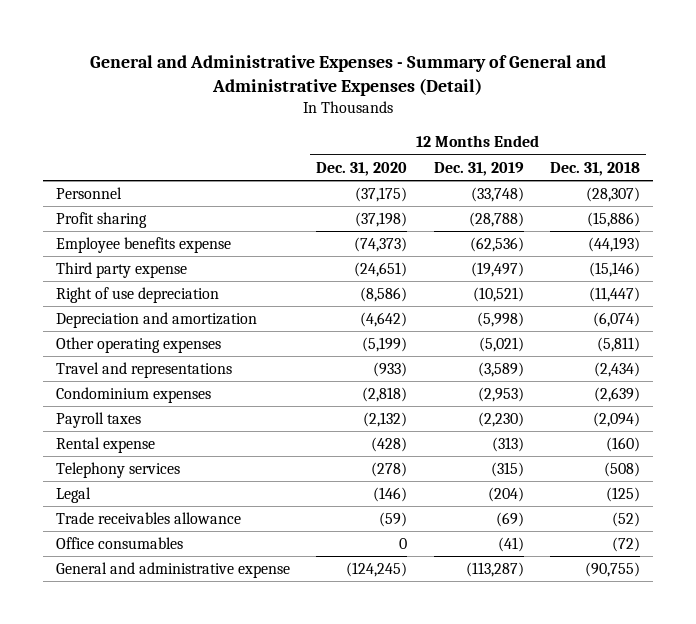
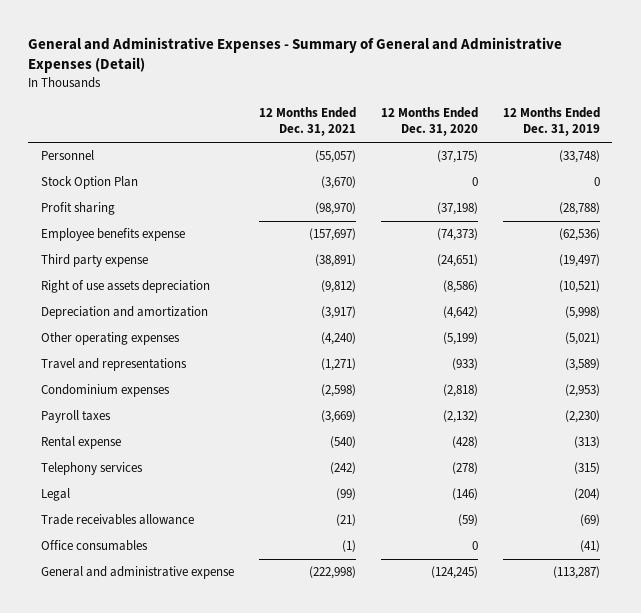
- | 12 Months Ended Dec. 31, 2020 | 12 Months Ended Dec. 31, 2019 | 12 Months Ended Dec. 31, 2018
+ | 12 Months Ended Dec. 31, 2021 | 12 Months Ended Dec. 31, 2020 | 12 Months Ended Dec. 31, 2019
+ Stock Option Plan | (3,670) | 0 | 0
- Right of use depreciation | (8,586) | (10,521) | (11,447)
+ Right of use assets depreciation | (9,812) | (8,586) | (10,521)

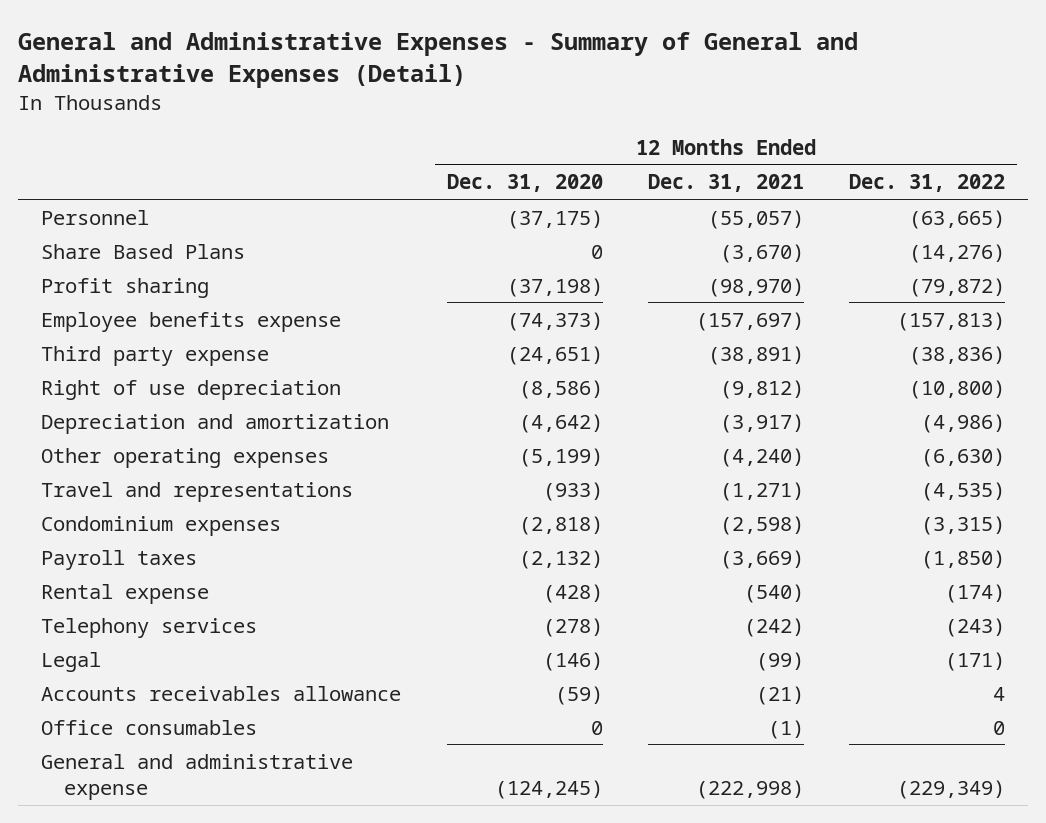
- | 12 Months Ended Dec. 31, 2021 | 12 Months Ended Dec. 31, 2020 | 12 Months Ended Dec. 31, 2019
+ | 12 Months Ended Dec. 31, 2020 | 12 Months Ended Dec. 31, 2021 | 12 Months Ended Dec. 31, 2022
- Stock Option Plan | (3,670) | 0 | 0
+ Share Based Plans | 0 | (3,670) | (14,276)
- Right of use assets depreciation | (9,812) | (8,586) | (10,521)
+ Right of use depreciation | (8,586) | (9,812) | (10,800)
- Trade receivables allowance | (21) | (59) | (69)
+ Accounts receivables allowance | (59) | (21) | 4

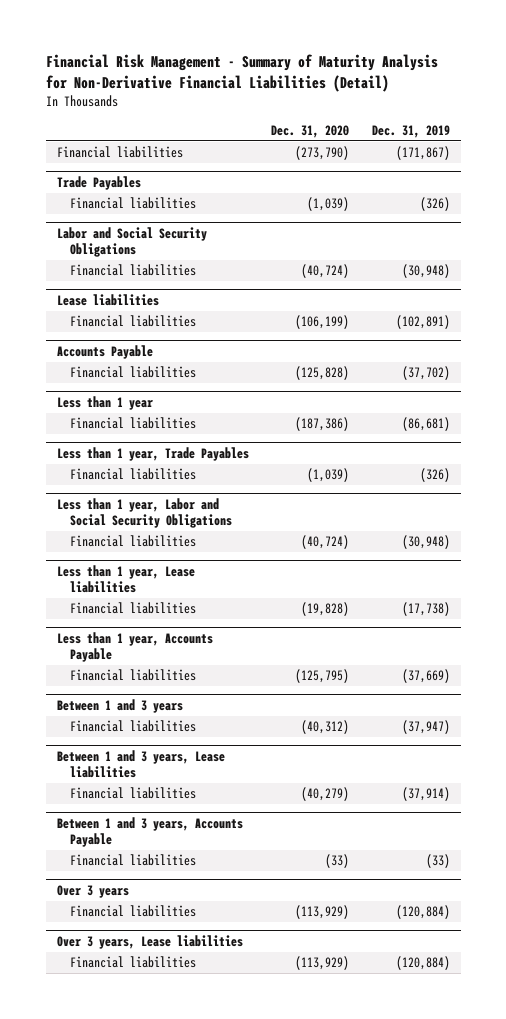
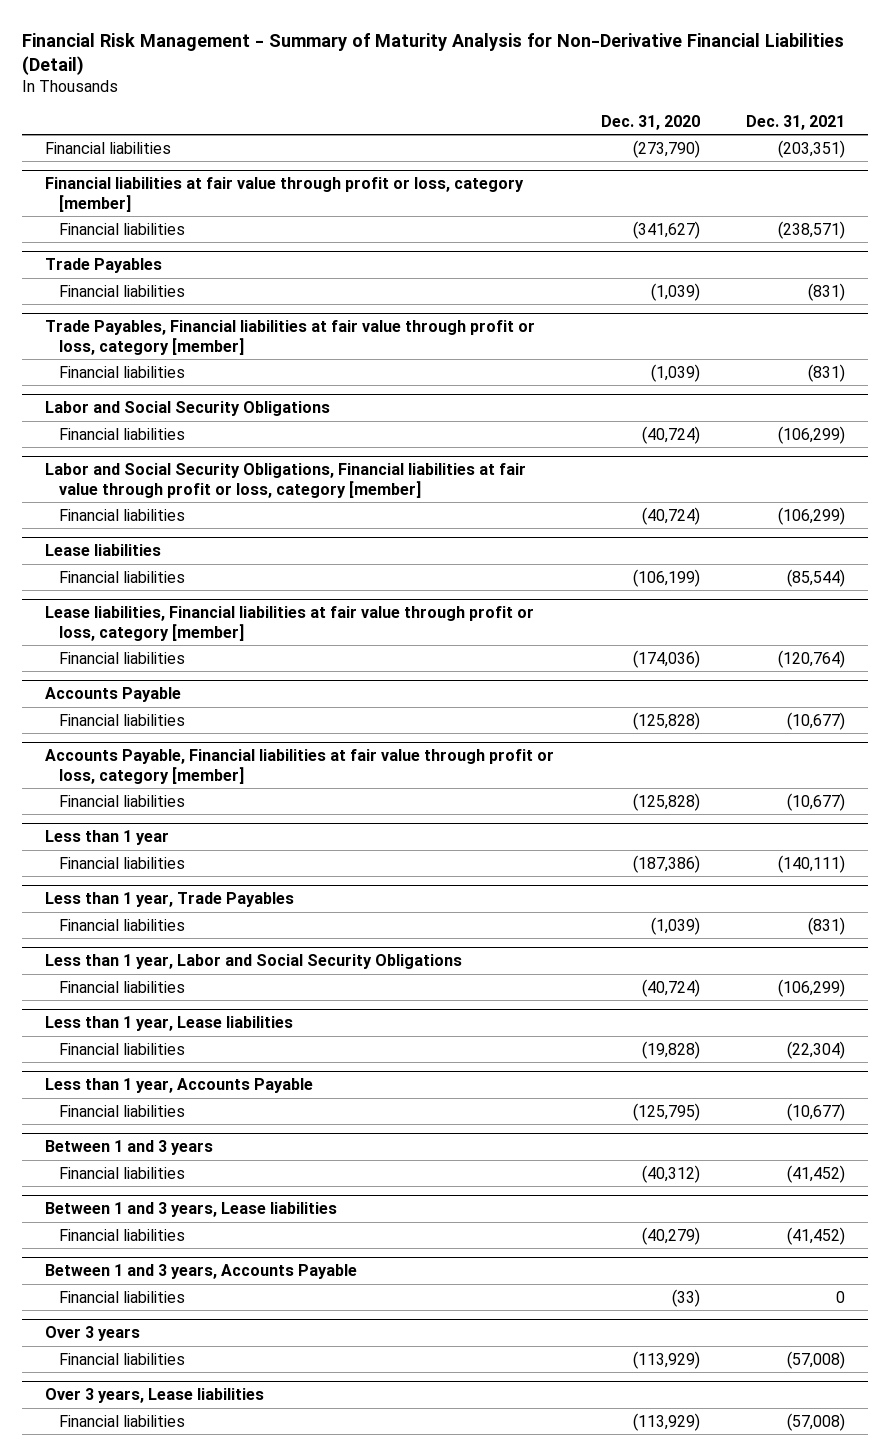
- | Dec. 31, 2020 | Dec. 31, 2019
+ | Dec. 31, 2020 | Dec. 31, 2021
+ Financial liabilities at fair value through profit or loss, category [member]
+ Financial liabilities | (341,627) | (238,571)
+ Trade Payables, Financial liabilities at fair value through profit or loss, category [member]
+ Financial liabilities | (1,039) | (831)
+ Labor and Social Security Obligations, Financial liabilities at fair value through profit or loss, category [member]
+ Financial liabilities | (40,724) | (106,299)
+ Lease liabilities, Financial liabilities at fair value through profit or loss, category [member]
+ Financial liabilities | (174,036) | (120,764)
+ Accounts Payable, Financial liabilities at fair value through profit or loss, category [member]
+ Financial liabilities | (125,828) | (10,677)

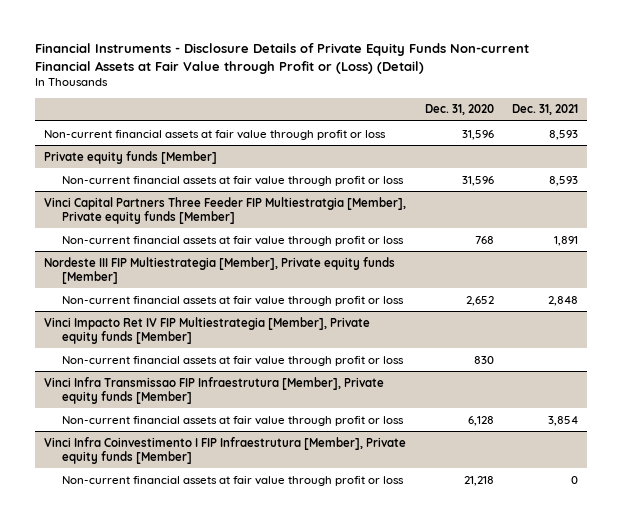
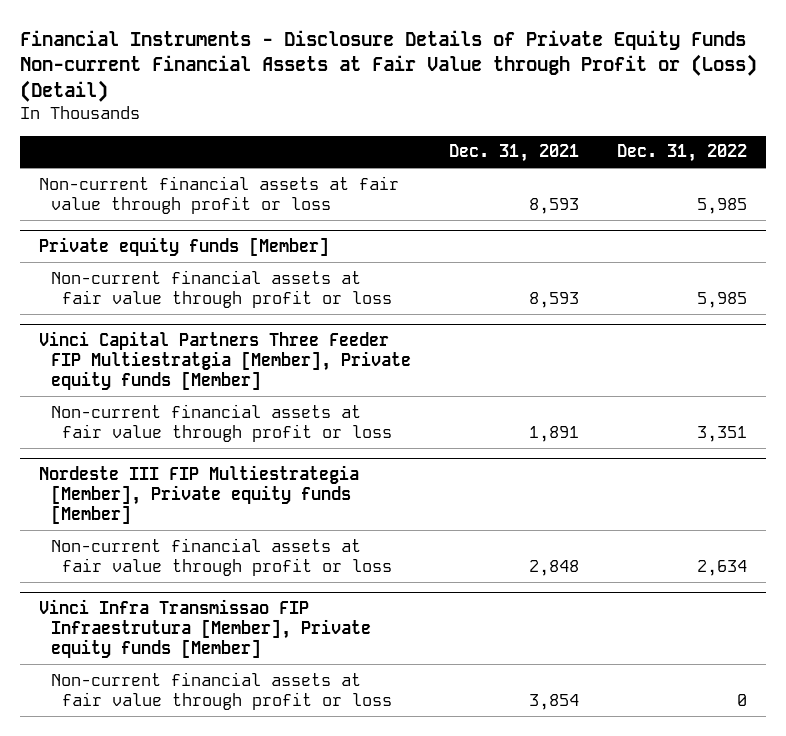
- | Dec. 31, 2020 | Dec. 31, 2021
+ | Dec. 31, 2021 | Dec. 31, 2022
- Vinci Impacto Ret IV FIP Multiestrategia [Member], Private equity funds [Member]
- Non-current financial assets at fair value through profit or loss | 830 |
- Vinci Infra Coinvestimento I FIP Infraestrutura [Member], Private equity funds [Member]
- Non-current financial assets at fair value through profit or loss | 21,218 | 0

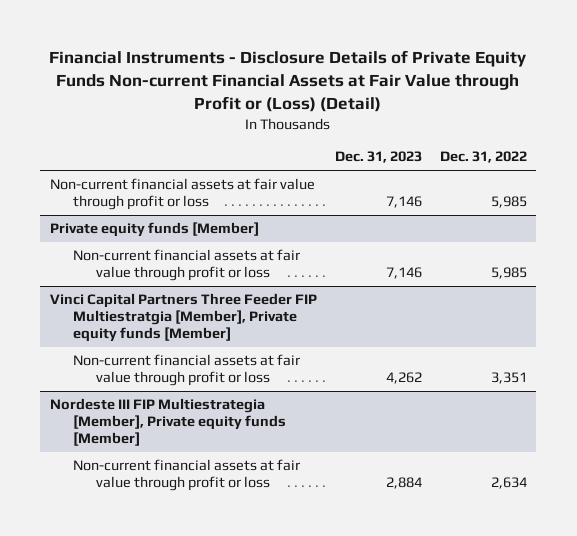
- | Dec. 31, 2021 | Dec. 31, 2022
+ | Dec. 31, 2023 | Dec. 31, 2022
- Vinci Infra Transmissao FIP Infraestrutura [Member], Private equity funds [Member]
- Non-current financial assets at fair value through profit or loss | 3,854 | 0

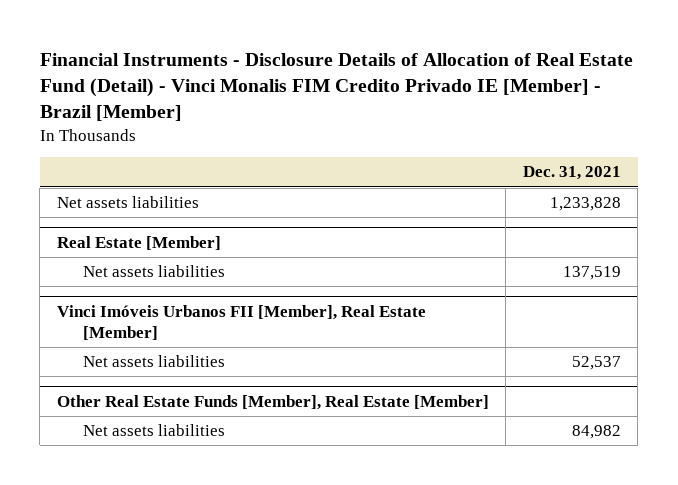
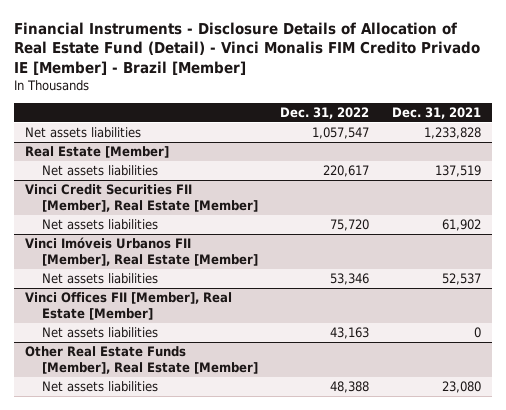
- | Dec. 31, 2021
+ | Dec. 31, 2022 | Dec. 31, 2021
+ Vinci Credit Securities FII [Member], Real Estate [Member]
+ Net assets liabilities | 75,720 | 61,902
+ Vinci Offices FII [Member], Real Estate [Member]
+ Net assets liabilities | 43,163 | 0
@ Other Real Estate Funds [Member], Real Estate [Member]
- Net assets liabilities | 84,982
+ Net assets liabilities | 48,388 | 23,080

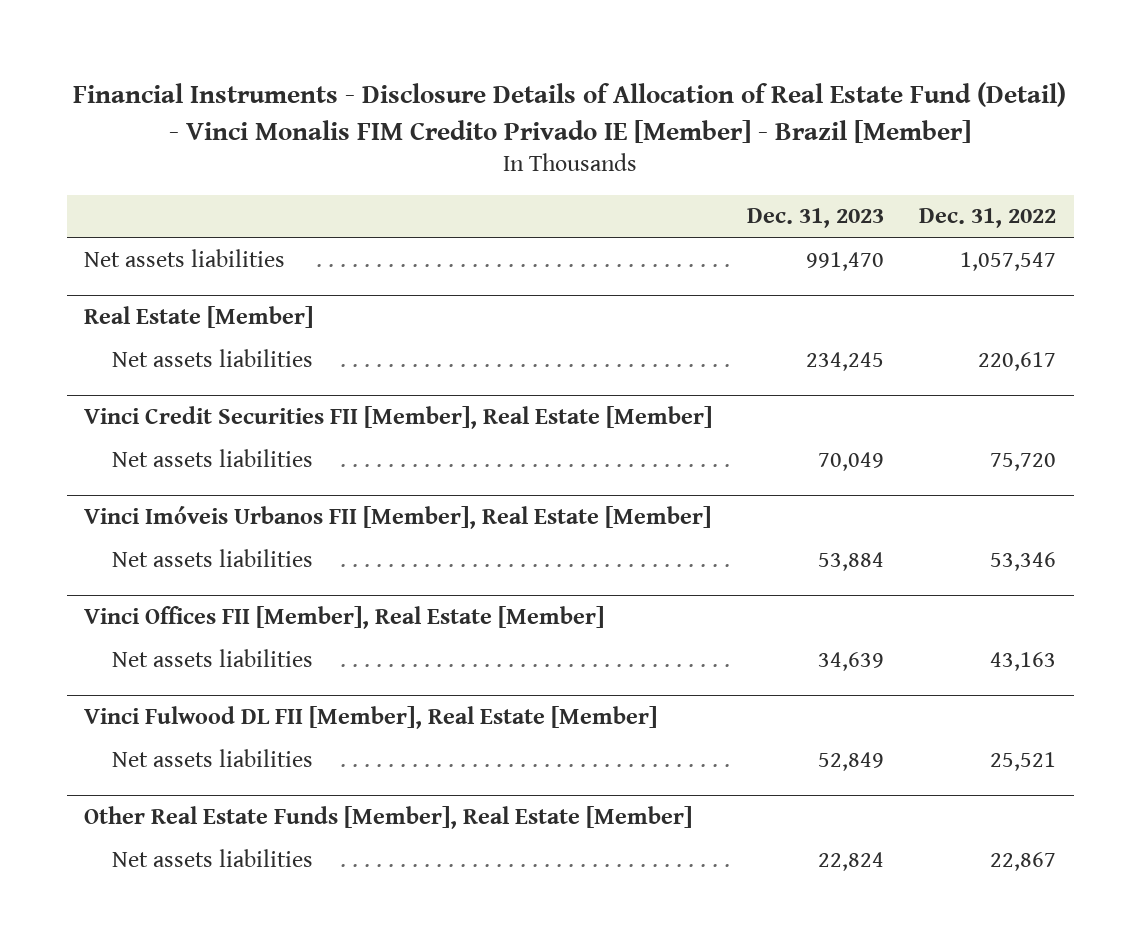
- | Dec. 31, 2022 | Dec. 31, 2021
+ | Dec. 31, 2023 | Dec. 31, 2022
+ Vinci Fulwood DL FII [Member], Real Estate [Member]
+ Net assets liabilities | 52,849 | 25,521
@ Other Real Estate Funds [Member], Real Estate [Member]
- Net assets liabilities | 48,388 | 23,080
+ Net assets liabilities | 22,824 | 22,867

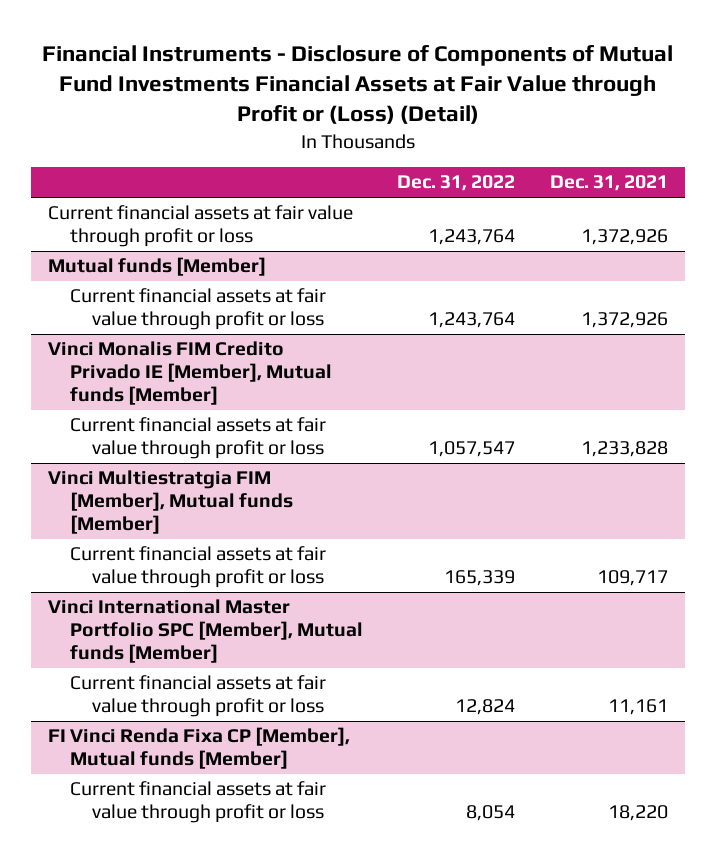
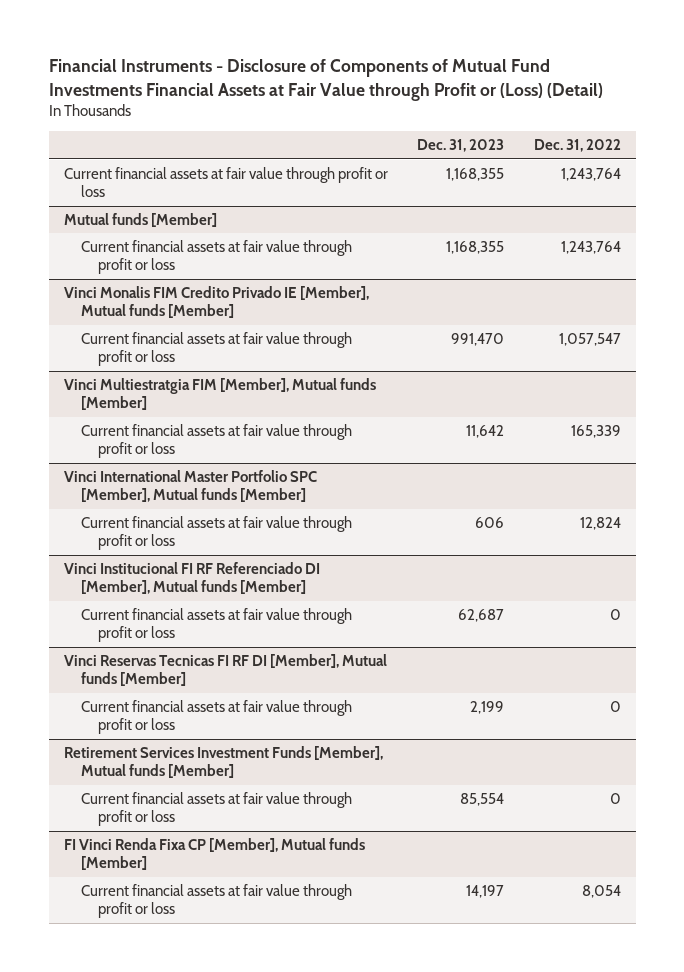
- | Dec. 31, 2022 | Dec. 31, 2021
+ | Dec. 31, 2023 | Dec. 31, 2022
+ Vinci Institucional FI RF Referenciado DI [Member], Mutual funds [Member]
+ Current financial assets at fair value through profit or loss | 62,687 | 0
+ Vinci Reservas Tecnicas FI RF DI [Member], Mutual funds [Member]
+ Current financial assets at fair value through profit or loss | 2,199 | 0
+ Retirement Services Investment Funds [Member], Mutual funds [Member]
+ Current financial assets at fair value through profit or loss | 85,554 | 0

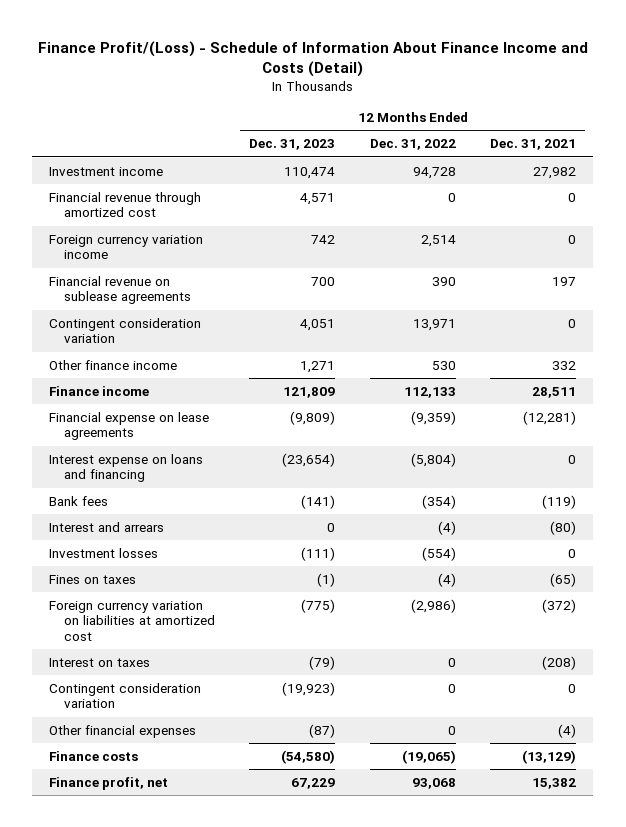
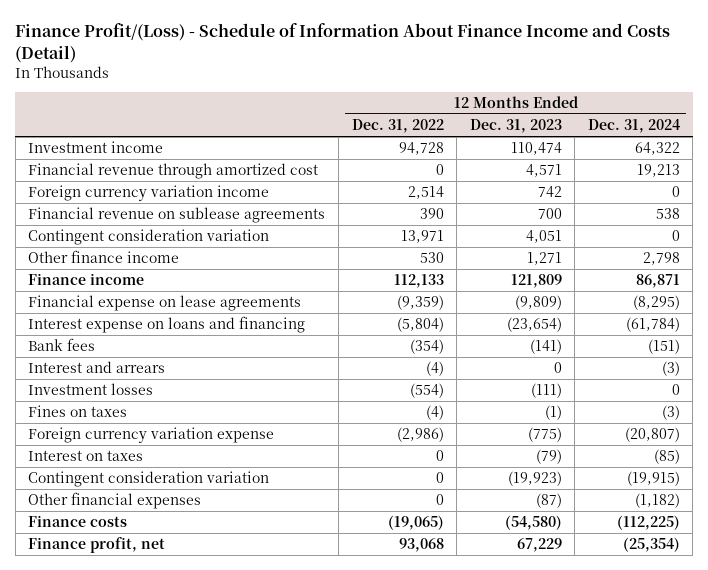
- | 12 Months Ended Dec. 31, 2023 | 12 Months Ended Dec. 31, 2022 | 12 Months Ended Dec. 31, 2021
+ | 12 Months Ended Dec. 31, 2022 | 12 Months Ended Dec. 31, 2023 | 12 Months Ended Dec. 31, 2024
- Foreign currency variation on liabilities at amortized cost | (775) | (2,986) | (372)
+ Foreign currency variation expense | (2,986) | (775) | (20,807)

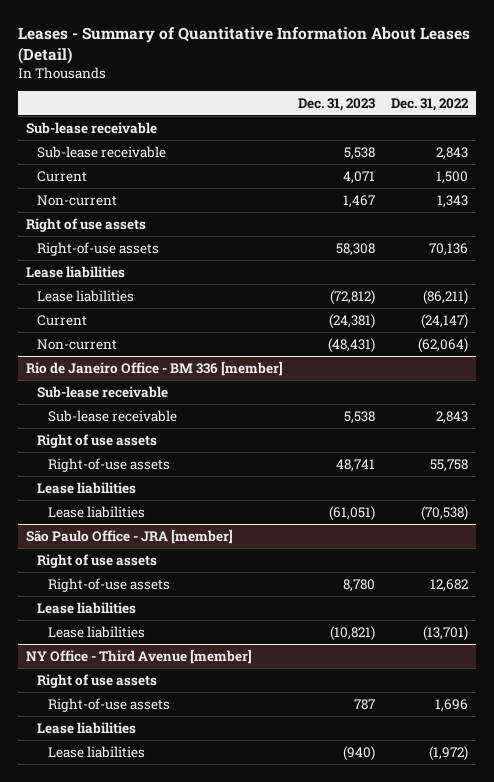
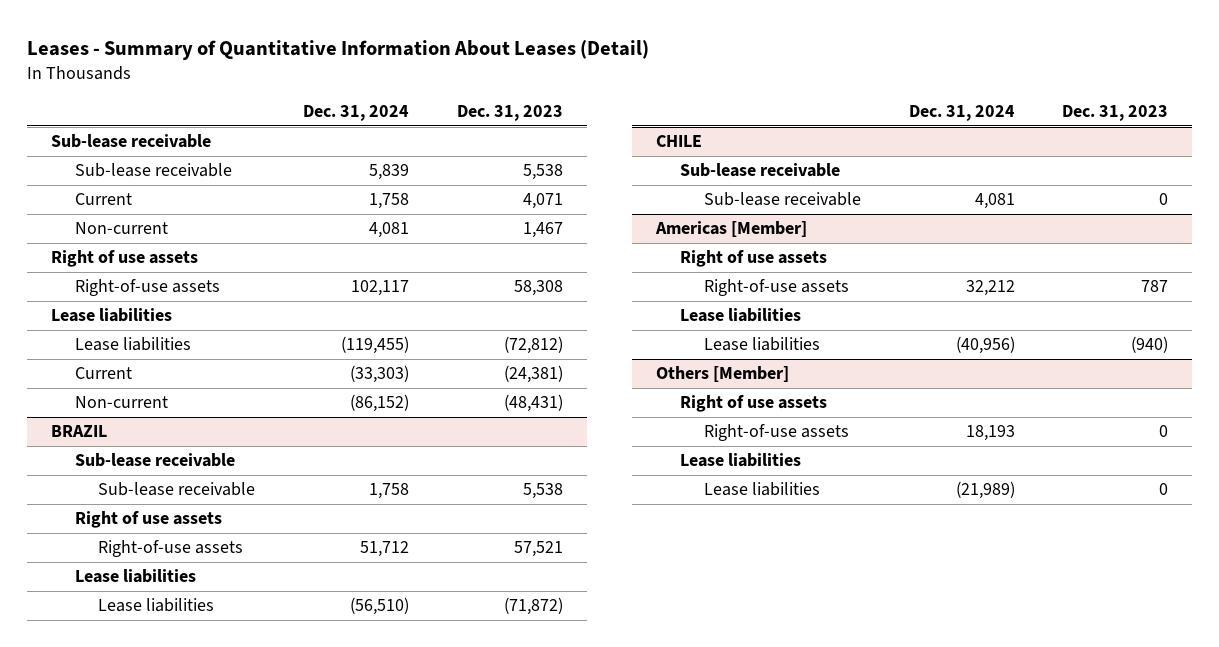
- | Dec. 31, 2023 | Dec. 31, 2022
+ | Dec. 31, 2024 | Dec. 31, 2023
- Rio de Janeiro Office - BM 336 [member]
+ BRAZIL
- Right-of-use assets | 48,741 | 55,758
- Lease liabilities
- Lease liabilities | (61,051) | (70,538)
- São Paulo Office - JRA [member]
- Right of use assets
- Right-of-use assets | 8,780 | 12,682
+ Right-of-use assets | 51,712 | 57,521
- Lease liabilities | (10,821) | (13,701)
- NY Office - Third Avenue [member]
+ Lease liabilities | (56,510) | (71,872)
+ CHILE
+ Sub-lease receivable
+ Sub-lease receivable | 4,081 | 0
+ Americas [Member]
+ Others [Member]
+ Right of use assets
+ Right-of-use assets | 18,193 | 0
+ Lease liabilities
+ Lease liabilities | (21,989) | 0

